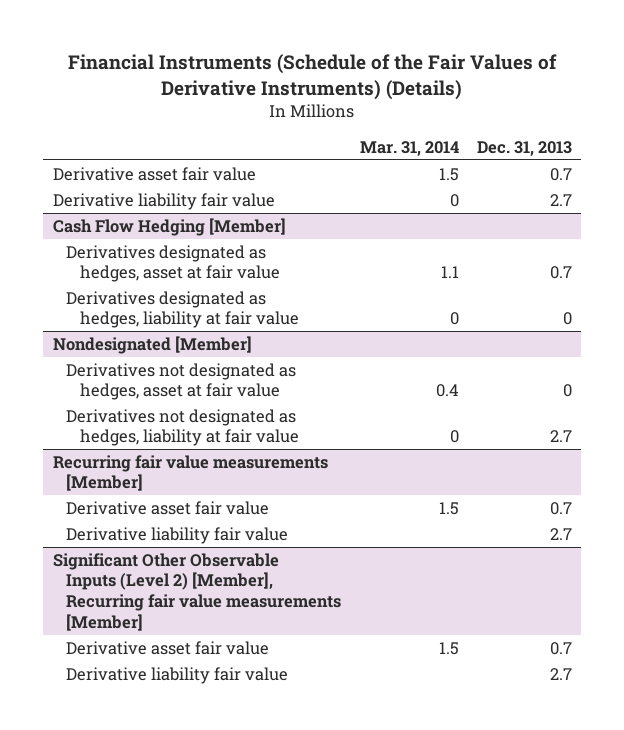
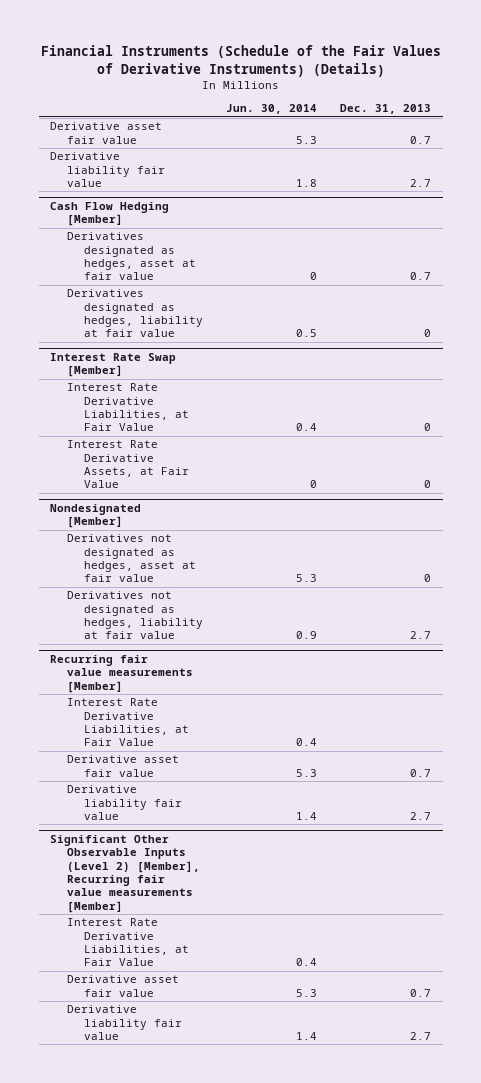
- | Mar. 31, 2014 | Dec. 31, 2013
+ | Jun. 30, 2014 | Dec. 31, 2013
+ Interest Rate Swap [Member]
+ Interest Rate Derivative Liabilities, at Fair Value | 0.4 | 0
+ Interest Rate Derivative Assets, at Fair Value | 0 | 0
@ Recurring fair value measurements [Member]
+ Interest Rate Derivative Liabilities, at Fair Value | 0.4 |
@ Significant Other Observable Inputs (Level 2) [Member], Recurring fair value measurements [Member]
+ Interest Rate Derivative Liabilities, at Fair Value | 0.4 |

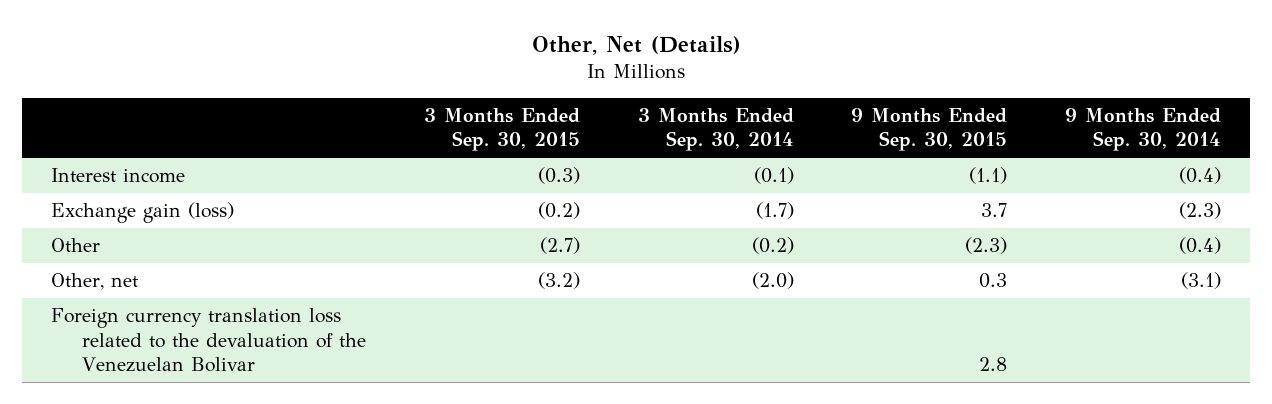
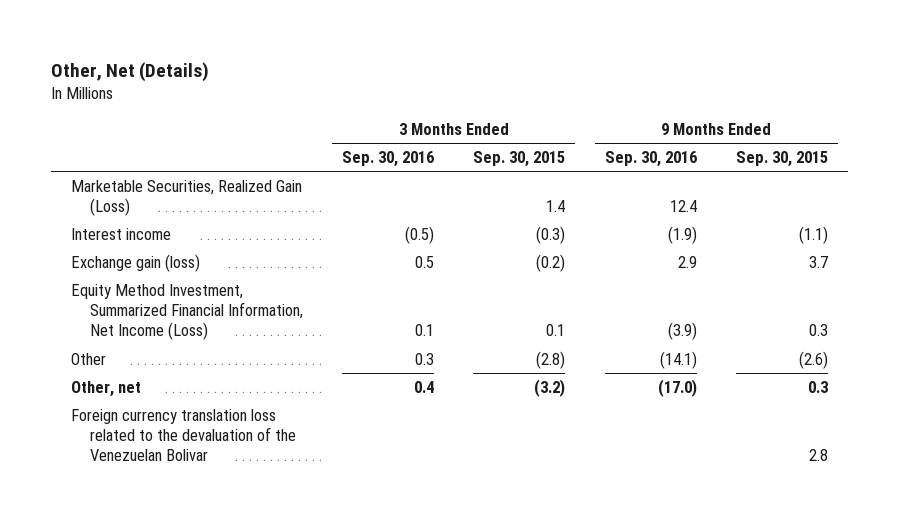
- | 3 Months Ended Sep. 30, 2015 | 3 Months Ended Sep. 30, 2014 | 9 Months Ended Sep. 30, 2015 | 9 Months Ended Sep. 30, 2014
+ | 3 Months Ended Sep. 30, 2016 | 3 Months Ended Sep. 30, 2015 | 9 Months Ended Sep. 30, 2016 | 9 Months Ended Sep. 30, 2015
+ Marketable Securities, Realized Gain (Loss) | | 1.4 | 12.4 |
- Other | (2.7) | (0.2) | (2.3) | (0.4)
+ Equity Method Investment, Summarized Financial Information, Net Income (Loss) | 0.1 | 0.1 | (3.9) | 0.3
+ Other | 0.3 | (2.8) | (14.1) | (2.6)

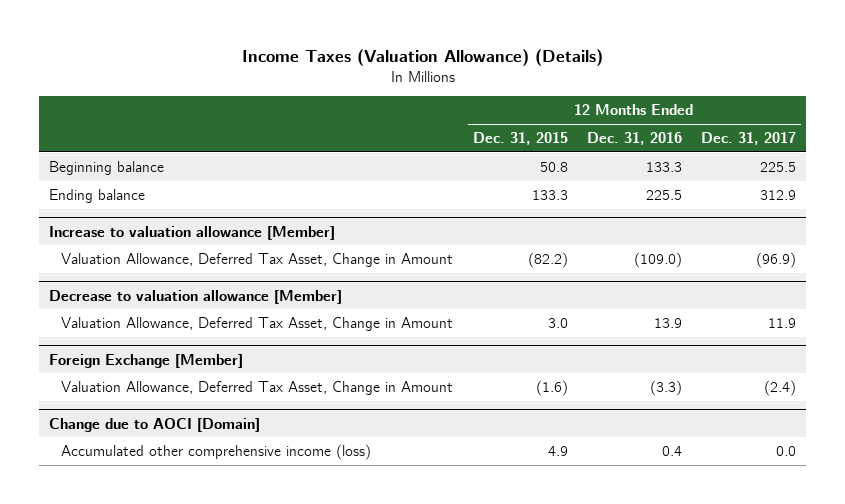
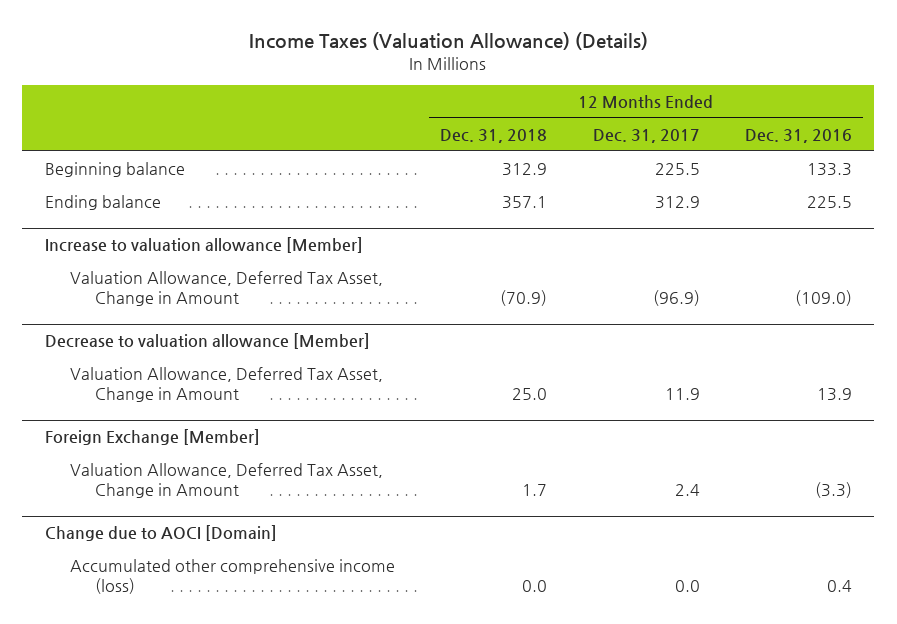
- | 12 Months Ended Dec. 31, 2015 | 12 Months Ended Dec. 31, 2016 | 12 Months Ended Dec. 31, 2017
+ | 12 Months Ended Dec. 31, 2018 | 12 Months Ended Dec. 31, 2017 | 12 Months Ended Dec. 31, 2016
@ Foreign Exchange [Member]
- Valuation Allowance, Deferred Tax Asset, Change in Amount | (1.6) | (3.3) | (2.4)
+ Valuation Allowance, Deferred Tax Asset, Change in Amount | 1.7 | 2.4 | (3.3)

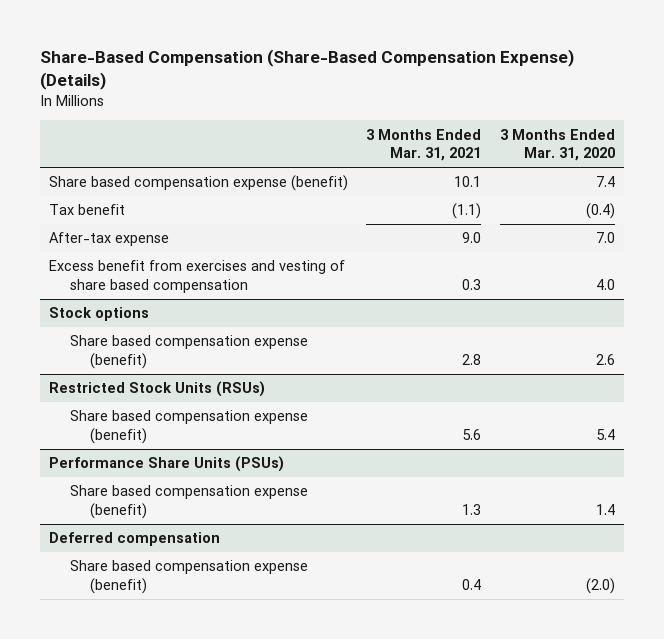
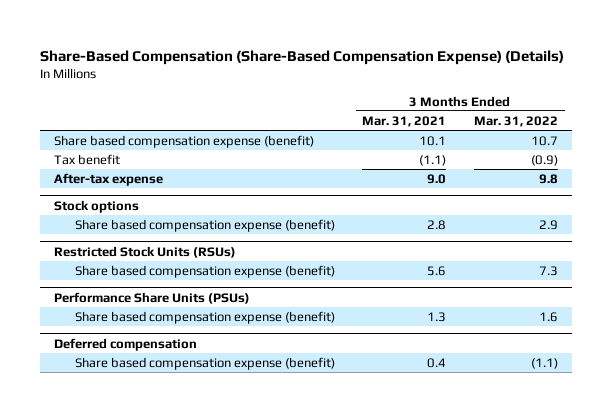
- | 3 Months Ended Mar. 31, 2021 | 3 Months Ended Mar. 31, 2020
+ | 3 Months Ended Mar. 31, 2021 | 3 Months Ended Mar. 31, 2022
- Excess benefit from exercises and vesting of share based compensation | 0.3 | 4.0

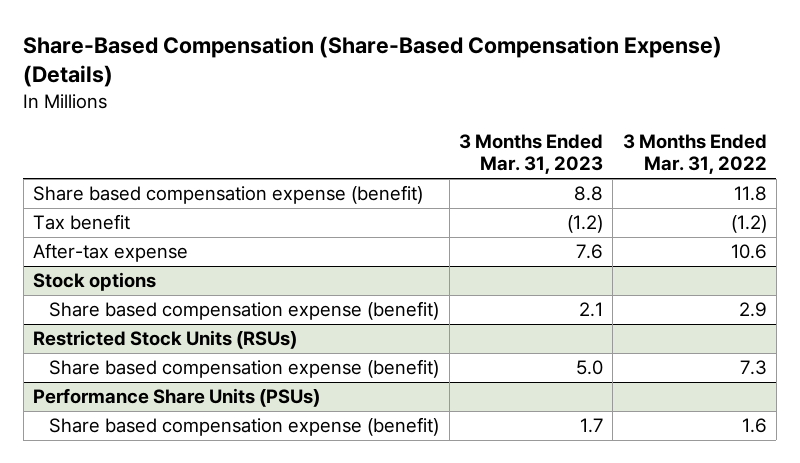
- | 3 Months Ended Mar. 31, 2021 | 3 Months Ended Mar. 31, 2022
+ | 3 Months Ended Mar. 31, 2023 | 3 Months Ended Mar. 31, 2022
- Share based compensation expense (benefit) | 10.1 | 10.7
- Tax benefit | (1.1) | (0.9)
- After-tax expense | 9.0 | 9.8
+ Share based compensation expense (benefit) | 8.8 | 11.8
+ Tax benefit | (1.2) | (1.2)
+ After-tax expense | 7.6 | 10.6
- Deferred compensation
- Share based compensation expense (benefit) | 0.4 | (1.1)

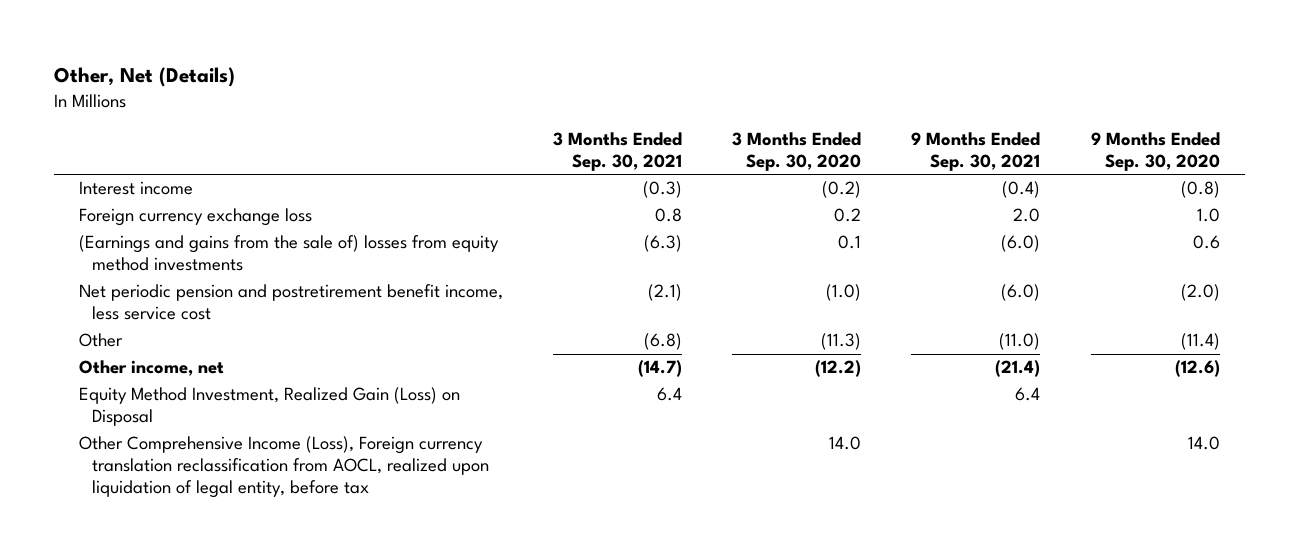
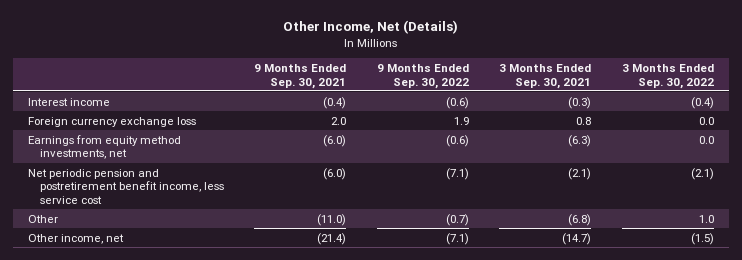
- Other, Net (Details)
+ Other Income, Net (Details)
- | 3 Months Ended Sep. 30, 2021 | 3 Months Ended Sep. 30, 2020 | 9 Months Ended Sep. 30, 2021 | 9 Months Ended Sep. 30, 2020
+ | 9 Months Ended Sep. 30, 2021 | 9 Months Ended Sep. 30, 2022 | 3 Months Ended Sep. 30, 2021 | 3 Months Ended Sep. 30, 2022
- (Earnings and gains from the sale of) losses from equity method investments | (6.3) | 0.1 | (6.0) | 0.6
+ Earnings from equity method investments, net | (6.0) | (0.6) | (6.3) | 0.0
- Equity Method Investment, Realized Gain (Loss) on Disposal | 6.4 | | 6.4 |
- Other Comprehensive Income (Loss), Foreign currency translation reclassification from AOCL, realized upon liquidation of legal entity, before tax | | 14.0 | | 14.0

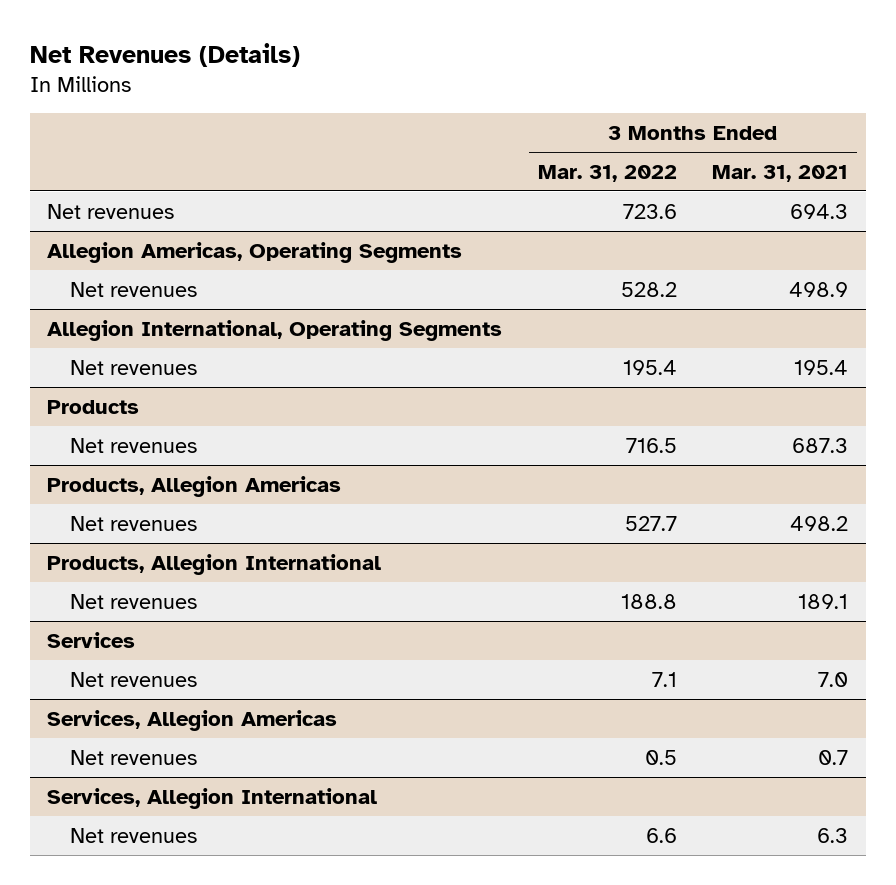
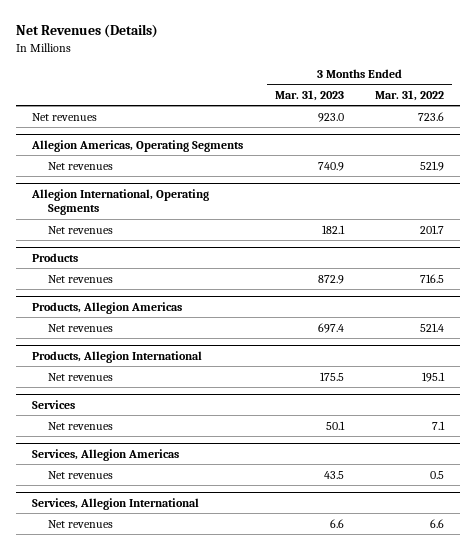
- | 3 Months Ended Mar. 31, 2022 | 3 Months Ended Mar. 31, 2021
+ | 3 Months Ended Mar. 31, 2023 | 3 Months Ended Mar. 31, 2022
@ Allegion Americas, Operating Segments
- Net revenues | 528.2 | 498.9
+ Net revenues | 740.9 | 521.9
@ Allegion International, Operating Segments
- Net revenues | 195.4 | 195.4
+ Net revenues | 182.1 | 201.7
@ Products, Allegion Americas
- Net revenues | 527.7 | 498.2
+ Net revenues | 697.4 | 521.4
@ Products, Allegion International
- Net revenues | 188.8 | 189.1
+ Net revenues | 175.5 | 195.1

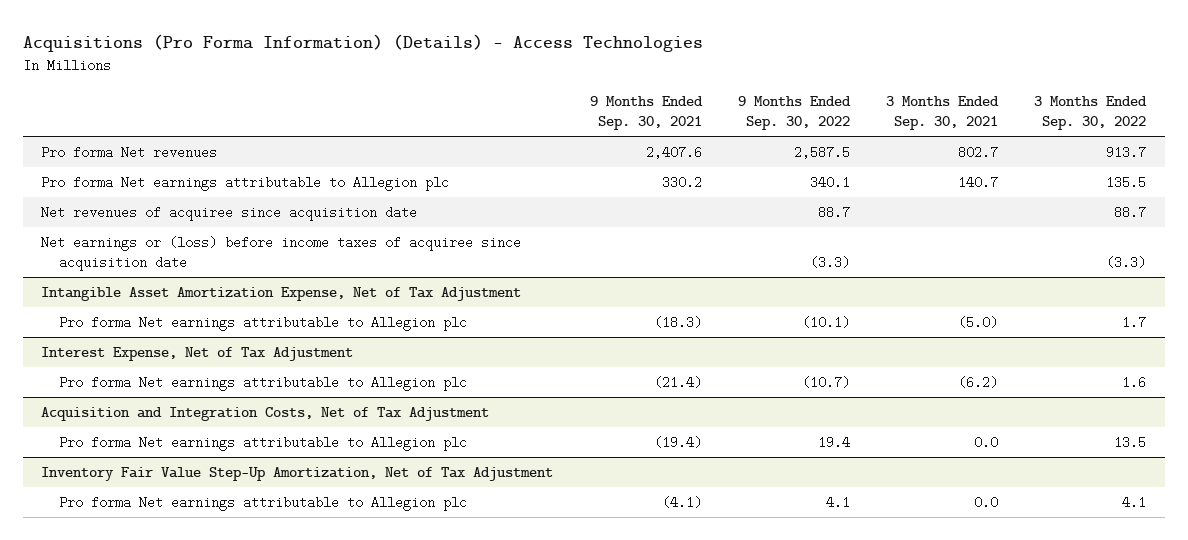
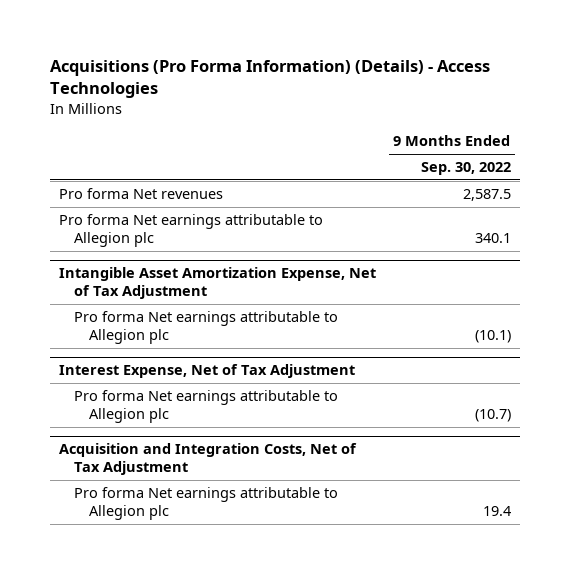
- | 9 Months Ended Sep. 30, 2021 | 9 Months Ended Sep. 30, 2022 | 3 Months Ended Sep. 30, 2021 | 3 Months Ended Sep. 30, 2022
+ | 9 Months Ended Sep. 30, 2022
- Net revenues of acquiree since acquisition date | | 88.7 | | 88.7
- Net earnings or (loss) before income taxes of acquiree since acquisition date | | (3.3) | | (3.3)
- Inventory Fair Value Step-Up Amortization, Net of Tax Adjustment
- Pro forma Net earnings attributable to Allegion plc | (4.1) | 4.1 | 0.0 | 4.1

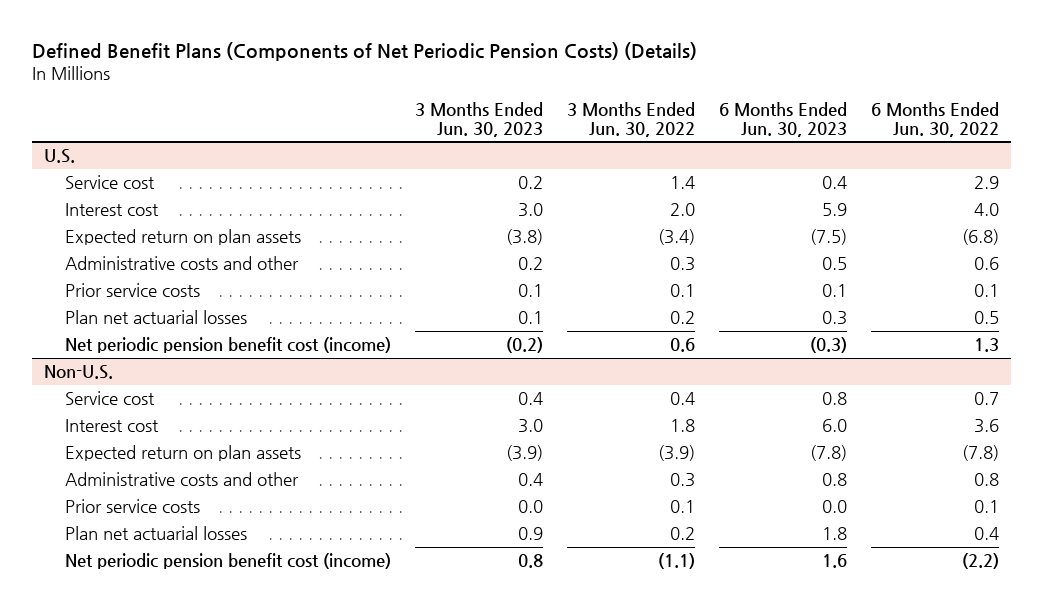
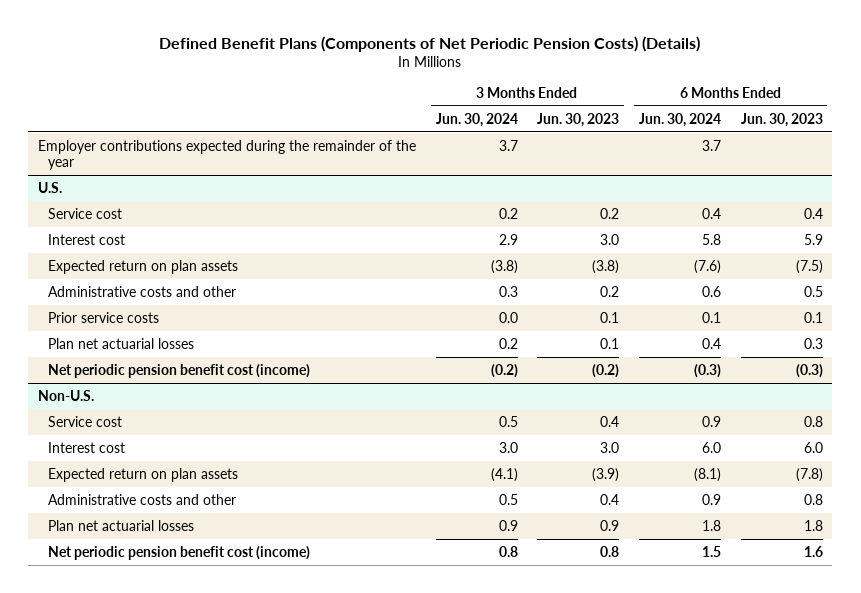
- | 3 Months Ended Jun. 30, 2023 | 3 Months Ended Jun. 30, 2022 | 6 Months Ended Jun. 30, 2023 | 6 Months Ended Jun. 30, 2022
+ | 3 Months Ended Jun. 30, 2024 | 3 Months Ended Jun. 30, 2023 | 6 Months Ended Jun. 30, 2024 | 6 Months Ended Jun. 30, 2023
+ Employer contributions expected during the remainder of the year | 3.7 | | 3.7 |
@ Non-U.S.
- Prior service costs | 0.0 | 0.1 | 0.0 | 0.1

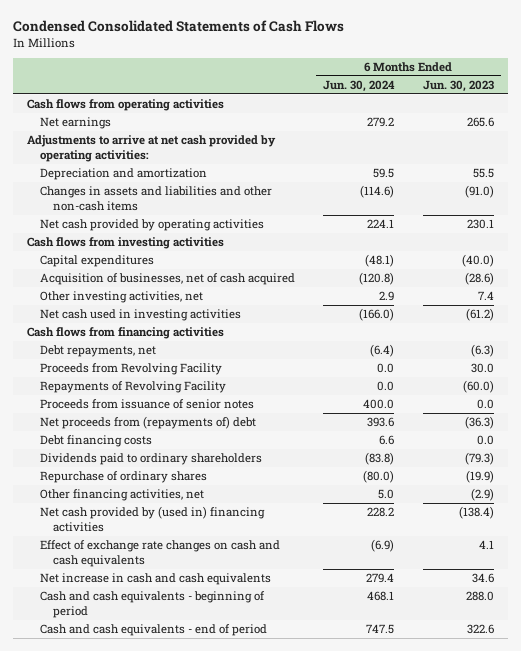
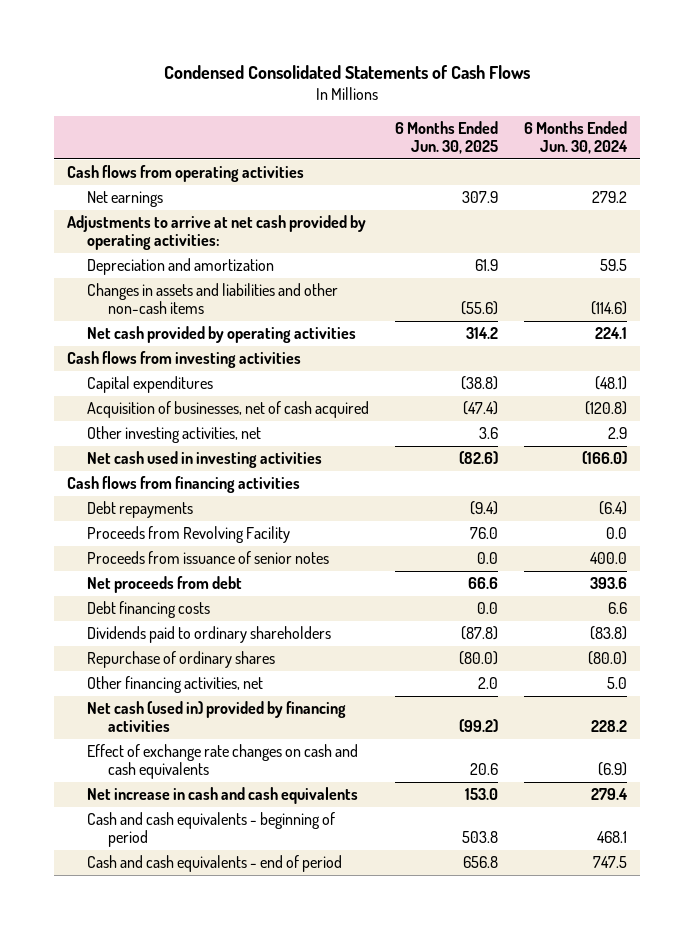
- | 6 Months Ended Jun. 30, 2024 | 6 Months Ended Jun. 30, 2023
+ | 6 Months Ended Jun. 30, 2025 | 6 Months Ended Jun. 30, 2024
- Debt repayments, net | (6.4) | (6.3)
+ Debt repayments | (9.4) | (6.4)
- Repayments of Revolving Facility | 0.0 | (60.0)
- Net proceeds from (repayments of) debt | 393.6 | (36.3)
+ Net proceeds from debt | 66.6 | 393.6
- Net cash provided by (used in) financing activities | 228.2 | (138.4)
+ Net cash (used in) provided by financing activities | (99.2) | 228.2

